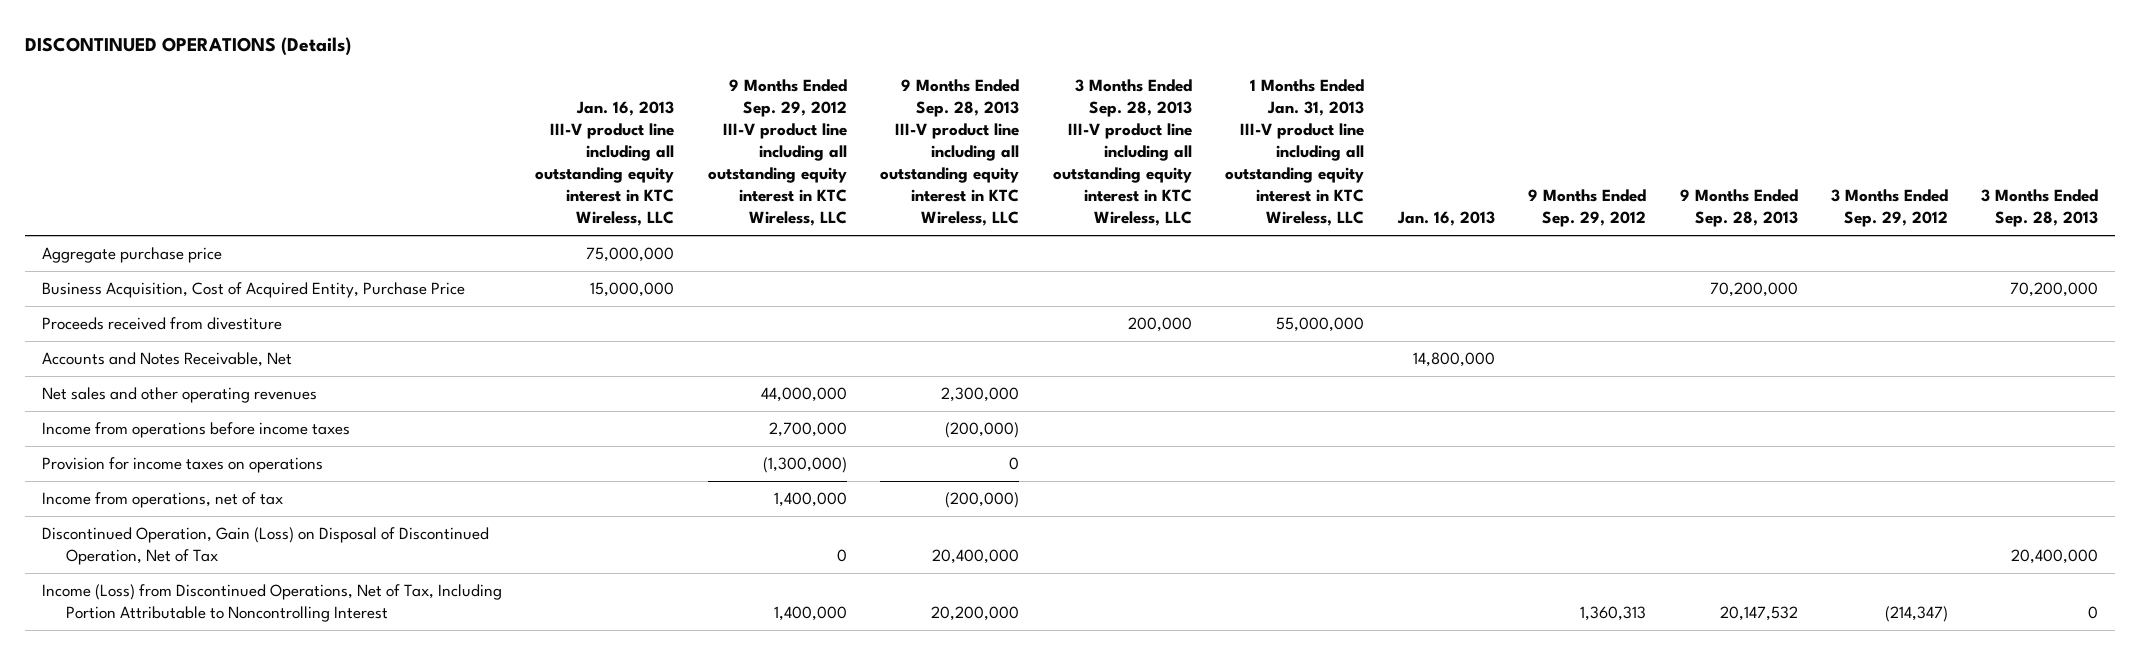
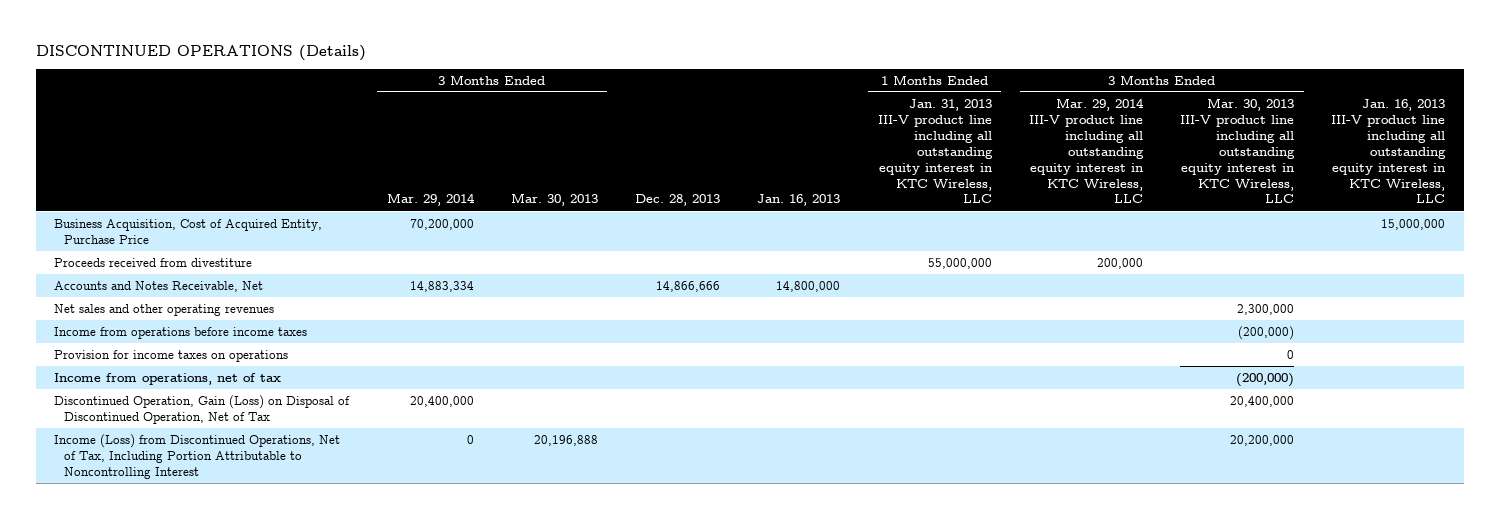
- | Jan. 16, 2013 III-V product line including all outstanding equity interest in KTC Wireless, LLC | 9 Months Ended Sep. 29, 2012 III-V product line including all outstanding equity interest in KTC Wireless, LLC | 9 Months Ended Sep. 28, 2013 III-V product line including all outstanding equity interest in KTC Wireless, LLC | 3 Months Ended Sep. 28, 2013 III-V product line including all outstanding equity interest in KTC Wireless, LLC | 1 Months Ended Jan. 31, 2013 III-V product line including all outstanding equity interest in KTC Wireless, LLC | Jan. 16, 2013 | 9 Months Ended Sep. 29, 2012 | 9 Months Ended Sep. 28, 2013 | 3 Months Ended Sep. 29, 2012 | 3 Months Ended Sep. 28, 2013
+ | 3 Months Ended Mar. 29, 2014 | 3 Months Ended Mar. 30, 2013 | Dec. 28, 2013 | Jan. 16, 2013 | 1 Months Ended Jan. 31, 2013 III-V product line including all outstanding equity interest in KTC Wireless, LLC | 3 Months Ended Mar. 29, 2014 III-V product line including all outstanding equity interest in KTC Wireless, LLC | 3 Months Ended Mar. 30, 2013 III-V product line including all outstanding equity interest in KTC Wireless, LLC | Jan. 16, 2013 III-V product line including all outstanding equity interest in KTC Wireless, LLC
- Aggregate purchase price | 75,000,000 | | | | | | | | |

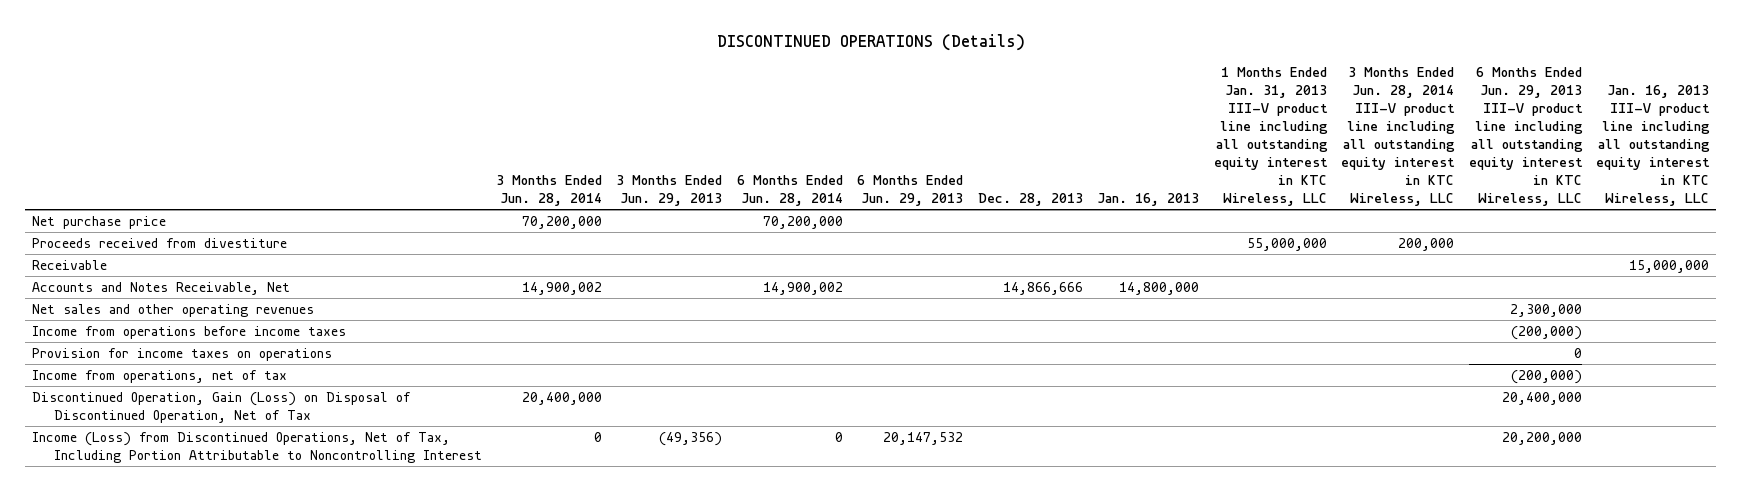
- | 3 Months Ended Mar. 29, 2014 | 3 Months Ended Mar. 30, 2013 | Dec. 28, 2013 | Jan. 16, 2013 | 1 Months Ended Jan. 31, 2013 III-V product line including all outstanding equity interest in KTC Wireless, LLC | 3 Months Ended Mar. 29, 2014 III-V product line including all outstanding equity interest in KTC Wireless, LLC | 3 Months Ended Mar. 30, 2013 III-V product line including all outstanding equity interest in KTC Wireless, LLC | Jan. 16, 2013 III-V product line including all outstanding equity interest in KTC Wireless, LLC
+ | 3 Months Ended Jun. 28, 2014 | 3 Months Ended Jun. 29, 2013 | 6 Months Ended Jun. 28, 2014 | 6 Months Ended Jun. 29, 2013 | Dec. 28, 2013 | Jan. 16, 2013 | 1 Months Ended Jan. 31, 2013 III-V product line including all outstanding equity interest in KTC Wireless, LLC | 3 Months Ended Jun. 28, 2014 III-V product line including all outstanding equity interest in KTC Wireless, LLC | 6 Months Ended Jun. 29, 2013 III-V product line including all outstanding equity interest in KTC Wireless, LLC | Jan. 16, 2013 III-V product line including all outstanding equity interest in KTC Wireless, LLC
- Business Acquisition, Cost of Acquired Entity, Purchase Price | 70,200,000 | | | | | | | 15,000,000
+ Net purchase price | 70,200,000 | | 70,200,000 | | | | | | |
+ Receivable | | | | | | | | | | 15,000,000

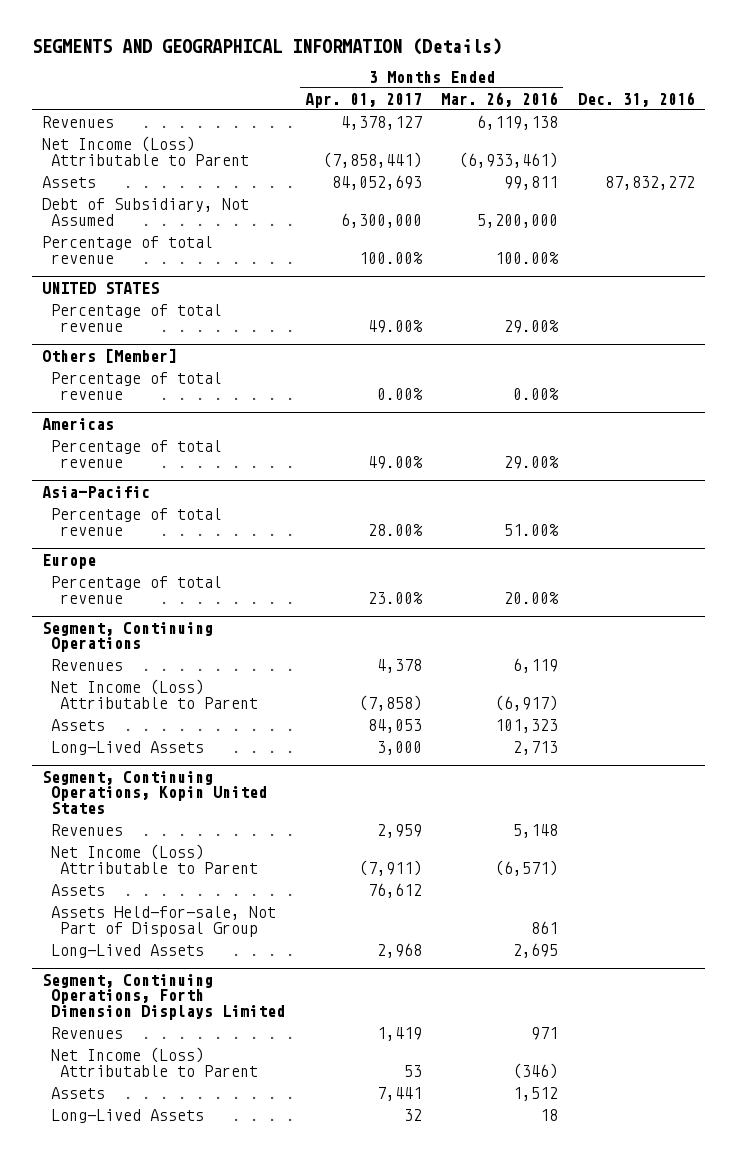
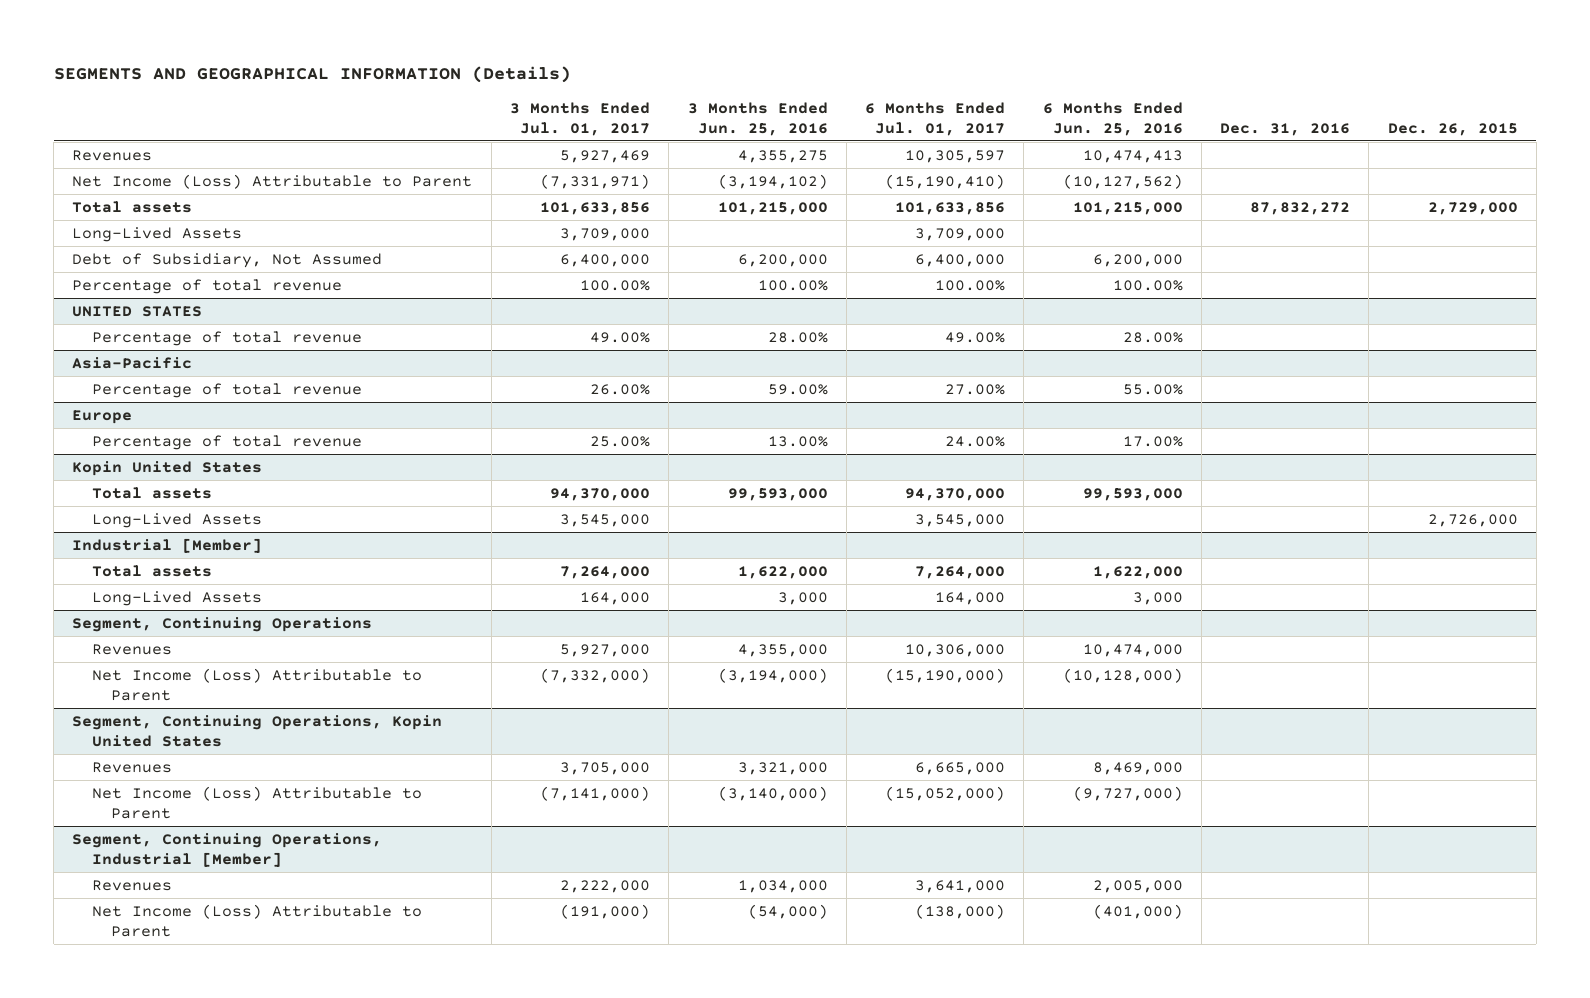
- | 3 Months Ended Apr. 01, 2017 | 3 Months Ended Mar. 26, 2016 | Dec. 31, 2016
+ | 3 Months Ended Jul. 01, 2017 | 3 Months Ended Jun. 25, 2016 | 6 Months Ended Jul. 01, 2017 | 6 Months Ended Jun. 25, 2016 | Dec. 31, 2016 | Dec. 26, 2015
- Assets | 84,052,693 | 99,811 | 87,832,272
+ Total assets | 101,633,856 | 101,215,000 | 101,633,856 | 101,215,000 | 87,832,272 | 2,729,000
+ Long-Lived Assets | 3,709,000 | | 3,709,000 | | |
- Others [Member]
- Percentage of total revenue | 0.00% | 0.00% |
- Americas
- Percentage of total revenue | 49.00% | 29.00% |
+ Kopin United States
+ Total assets | 94,370,000 | 99,593,000 | 94,370,000 | 99,593,000 | |
+ Long-Lived Assets | 3,545,000 | | 3,545,000 | | | 2,726,000
+ Industrial [Member]
+ Total assets | 7,264,000 | 1,622,000 | 7,264,000 | 1,622,000 | |
+ Long-Lived Assets | 164,000 | 3,000 | 164,000 | 3,000 | |
@ Segment, Continuing Operations
- Assets | 84,053 | 101,323 |
- Long-Lived Assets | 3,000 | 2,713 |
@ Segment, Continuing Operations, Kopin United States
- Assets | 76,612 | |
- Assets Held-for-sale, Not Part of Disposal Group | | 861 |
- Long-Lived Assets | 2,968 | 2,695 |
- Segment, Continuing Operations, Forth Dimension Displays Limited
- Revenues | 1,419 | 971 |
- Net Income (Loss) Attributable to Parent | 53 | (346) |
- Assets | 7,441 | 1,512 |
- Long-Lived Assets | 32 | 18 |
+ Segment, Continuing Operations, Industrial [Member]
+ Revenues | 2,222,000 | 1,034,000 | 3,641,000 | 2,005,000 | |
+ Net Income (Loss) Attributable to Parent | (191,000) | (54,000) | (138,000) | (401,000) | |

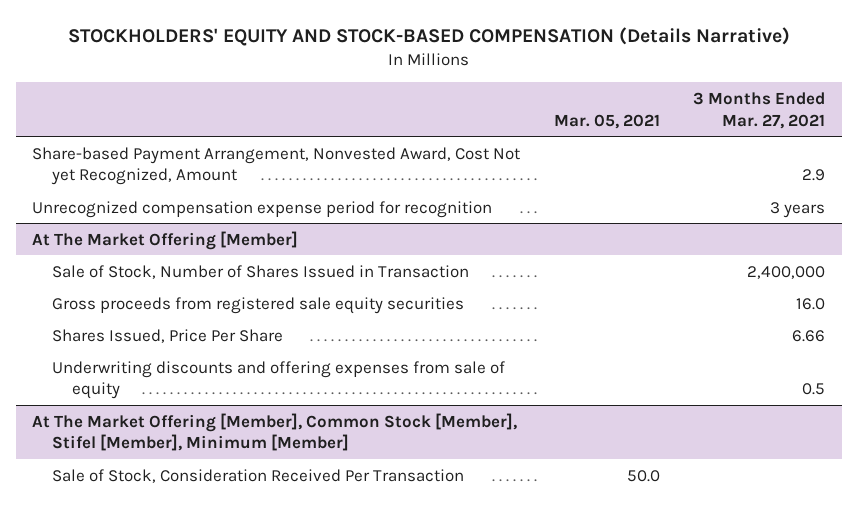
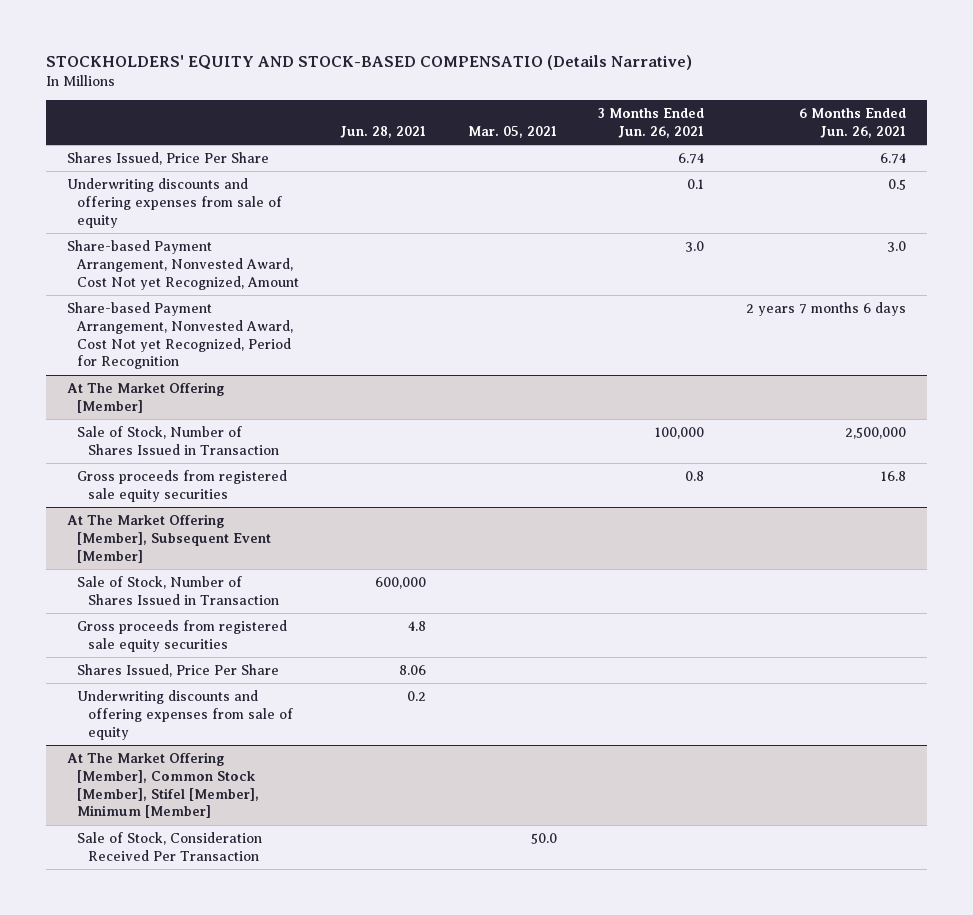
- STOCKHOLDERS' EQUITY AND STOCK-BASED COMPENSATION (Details Narrative)
+ STOCKHOLDERS' EQUITY AND STOCK-BASED COMPENSATIO (Details Narrative)
- | Mar. 05, 2021 | 3 Months Ended Mar. 27, 2021
+ | Jun. 28, 2021 | Mar. 05, 2021 | 3 Months Ended Jun. 26, 2021 | 6 Months Ended Jun. 26, 2021
+ Shares Issued, Price Per Share | | | 6.74 | 6.74
+ Underwriting discounts and offering expenses from sale of equity | | | 0.1 | 0.5
- Unrecognized compensation expense period for recognition | | 3 years
+ Share-based Payment Arrangement, Nonvested Award, Cost Not yet Recognized, Period for Recognition | | | | 2 years 7 months 6 days
@ At The Market Offering [Member]
- Shares Issued, Price Per Share | | 6.66
- Underwriting discounts and offering expenses from sale of equity | | 0.5
+ At The Market Offering [Member], Subsequent Event [Member]
+ Sale of Stock, Number of Shares Issued in Transaction | 600,000 | | |
+ Gross proceeds from registered sale equity securities | 4.8 | | |
+ Shares Issued, Price Per Share | 8.06 | | |
+ Underwriting discounts and offering expenses from sale of equity | 0.2 | | |

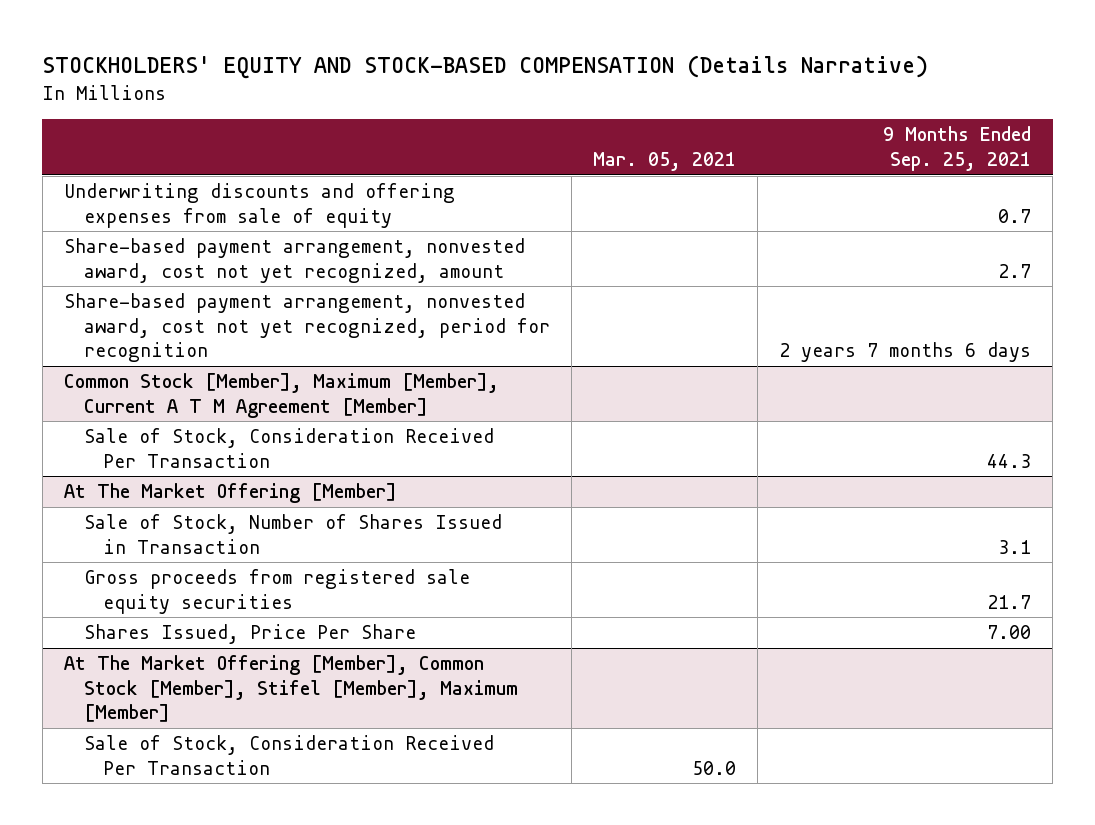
- STOCKHOLDERS' EQUITY AND STOCK-BASED COMPENSATIO (Details Narrative)
+ STOCKHOLDERS' EQUITY AND STOCK-BASED COMPENSATION (Details Narrative)
- | Jun. 28, 2021 | Mar. 05, 2021 | 3 Months Ended Jun. 26, 2021 | 6 Months Ended Jun. 26, 2021
+ | Mar. 05, 2021 | 9 Months Ended Sep. 25, 2021
- Shares Issued, Price Per Share | | | 6.74 | 6.74
- Share-based Payment Arrangement, Nonvested Award, Cost Not yet Recognized, Amount | | | 3.0 | 3.0
- Share-based Payment Arrangement, Nonvested Award, Cost Not yet Recognized, Period for Recognition | | | | 2 years 7 months 6 days
+ Share-based payment arrangement, nonvested award, cost not yet recognized, amount | | 2.7
+ Share-based payment arrangement, nonvested award, cost not yet recognized, period for recognition | | 2 years 7 months 6 days
+ Common Stock [Member], Maximum [Member], Current A T M Agreement [Member]
+ Sale of Stock, Consideration Received Per Transaction | | 44.3
- At The Market Offering [Member], Subsequent Event [Member]
- Sale of Stock, Number of Shares Issued in Transaction | 600,000 | | |
- Gross proceeds from registered sale equity securities | 4.8 | | |
- Shares Issued, Price Per Share | 8.06 | | |
- Underwriting discounts and offering expenses from sale of equity | 0.2 | | |
- At The Market Offering [Member], Common Stock [Member], Stifel [Member], Minimum [Member]
@ At The Market Offering [Member]
+ Shares Issued, Price Per Share | | 7.00
+ At The Market Offering [Member], Common Stock [Member], Stifel [Member], Maximum [Member]

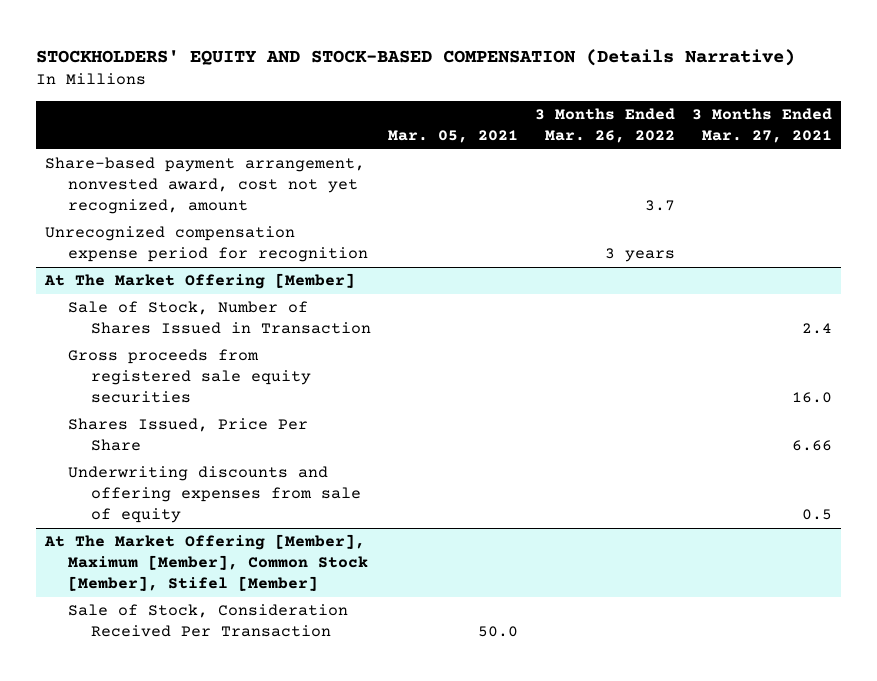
- | Mar. 05, 2021 | 9 Months Ended Sep. 25, 2021
+ | Mar. 05, 2021 | 3 Months Ended Mar. 26, 2022 | 3 Months Ended Mar. 27, 2021
- Underwriting discounts and offering expenses from sale of equity | | 0.7
- Share-based payment arrangement, nonvested award, cost not yet recognized, period for recognition | | 2 years 7 months 6 days
- Common Stock [Member], Maximum [Member], Current A T M Agreement [Member]
- Sale of Stock, Consideration Received Per Transaction | | 44.3
+ Unrecognized compensation expense period for recognition | | 3 years |
- At The Market Offering [Member], Common Stock [Member], Stifel [Member], Maximum [Member]
@ At The Market Offering [Member]
+ Underwriting discounts and offering expenses from sale of equity | | | 0.5
+ At The Market Offering [Member], Maximum [Member], Common Stock [Member], Stifel [Member]

